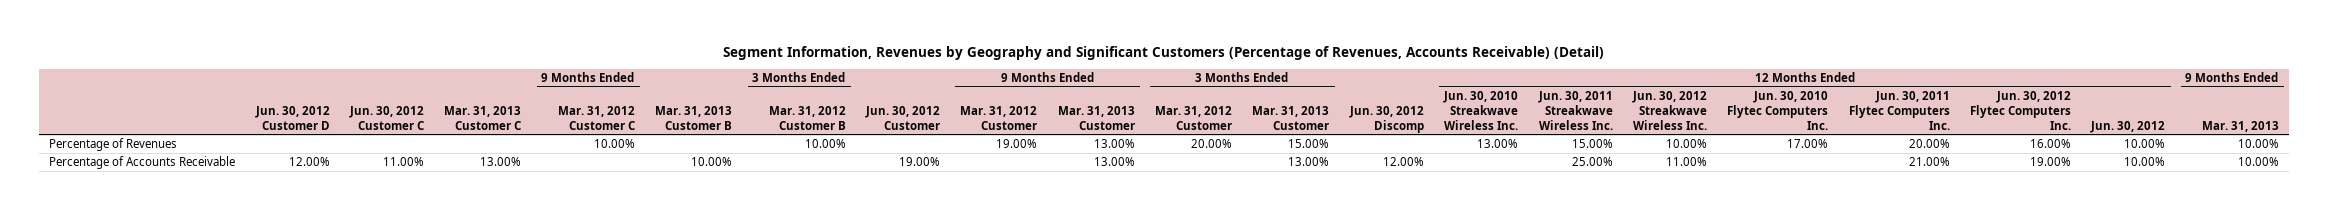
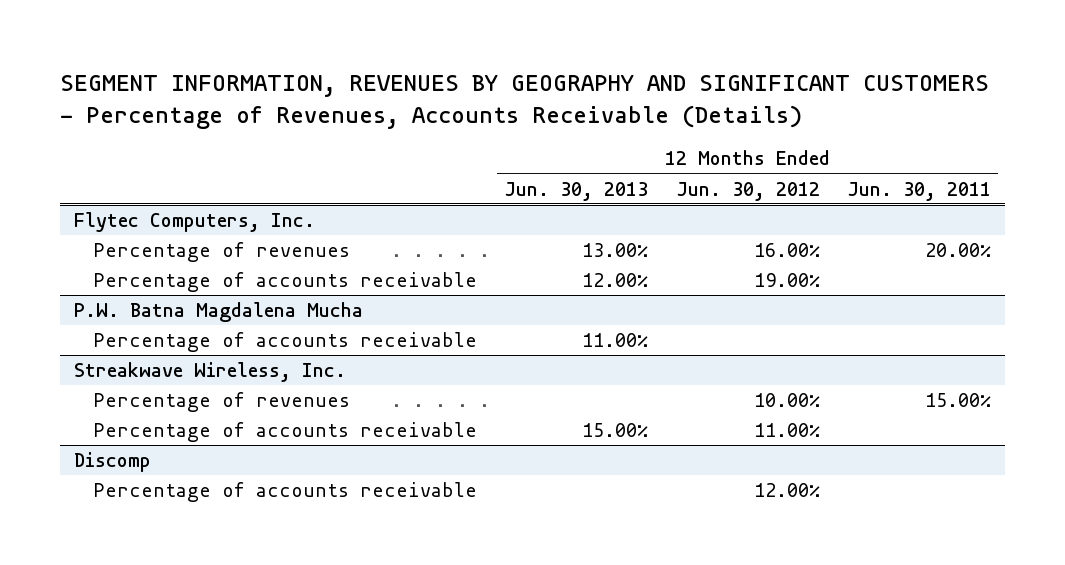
- Segment Information, Revenues by Geography and Significant Customers (Percentage of Revenues, Accounts Receivable) (Detail)
+ SEGMENT INFORMATION, REVENUES BY GEOGRAPHY AND SIGNIFICANT CUSTOMERS - Percentage of Revenues, Accounts Receivable (Details)
- | Jun. 30, 2012 Customer D | Jun. 30, 2012 Customer C | Mar. 31, 2013 Customer C | 9 Months Ended Mar. 31, 2012 Customer C | Mar. 31, 2013 Customer B | 3 Months Ended Mar. 31, 2012 Customer B | Jun. 30, 2012 Customer | 9 Months Ended Mar. 31, 2012 Customer | 9 Months Ended Mar. 31, 2013 Customer | 3 Months Ended Mar. 31, 2012 Customer | 3 Months Ended Mar. 31, 2013 Customer | Jun. 30, 2012 Discomp | 12 Months Ended Jun. 30, 2010 Streakwave Wireless Inc. | 12 Months Ended Jun. 30, 2011 Streakwave Wireless Inc. | 12 Months Ended Jun. 30, 2012 Streakwave Wireless Inc. | 12 Months Ended Jun. 30, 2010 Flytec Computers Inc. | 12 Months Ended Jun. 30, 2011 Flytec Computers Inc. | 12 Months Ended Jun. 30, 2012 Flytec Computers Inc. | 12 Months Ended Jun. 30, 2012 | 9 Months Ended Mar. 31, 2013
+ | 12 Months Ended Jun. 30, 2013 | 12 Months Ended Jun. 30, 2012 | 12 Months Ended Jun. 30, 2011
- Percentage of Revenues | | | | 10.00% | | 10.00% | | 19.00% | 13.00% | 20.00% | 15.00% | | 13.00% | 15.00% | 10.00% | 17.00% | 20.00% | 16.00% | 10.00% | 10.00%
- Percentage of Accounts Receivable | 12.00% | 11.00% | 13.00% | | 10.00% | | 19.00% | | 13.00% | | 13.00% | 12.00% | | 25.00% | 11.00% | | 21.00% | 19.00% | 10.00% | 10.00%
+ Flytec Computers, Inc.
+ Percentage of revenues | 13.00% | 16.00% | 20.00%
+ Percentage of accounts receivable | 12.00% | 19.00% |
+ P.W. Batna Magdalena Mucha
+ Percentage of accounts receivable | 11.00% | |
+ Streakwave Wireless, Inc.
+ Percentage of revenues | | 10.00% | 15.00%
+ Percentage of accounts receivable | 15.00% | 11.00% |
+ Discomp
+ Percentage of accounts receivable | | 12.00% |

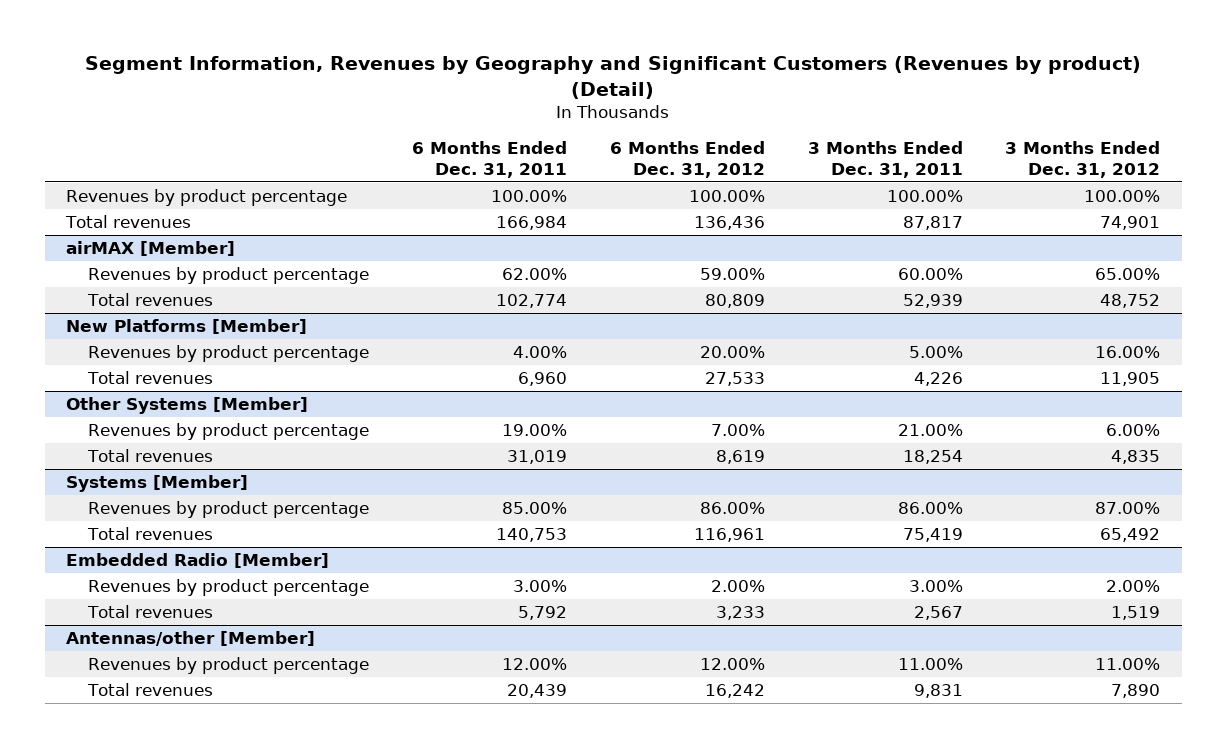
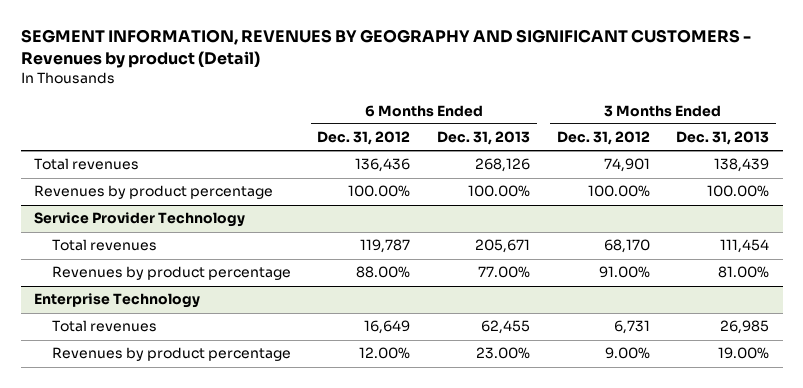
- Segment Information, Revenues by Geography and Significant Customers (Revenues by product) (Detail)
+ SEGMENT INFORMATION, REVENUES BY GEOGRAPHY AND SIGNIFICANT CUSTOMERS - Revenues by product (Detail)
- | 6 Months Ended Dec. 31, 2011 | 6 Months Ended Dec. 31, 2012 | 3 Months Ended Dec. 31, 2011 | 3 Months Ended Dec. 31, 2012
+ | 6 Months Ended Dec. 31, 2012 | 6 Months Ended Dec. 31, 2013 | 3 Months Ended Dec. 31, 2012 | 3 Months Ended Dec. 31, 2013
- airMAX [Member]
- Revenues by product percentage | 62.00% | 59.00% | 60.00% | 65.00%
- Total revenues | 102,774 | 80,809 | 52,939 | 48,752
- New Platforms [Member]
- Revenues by product percentage | 4.00% | 20.00% | 5.00% | 16.00%
- Total revenues | 6,960 | 27,533 | 4,226 | 11,905
- Other Systems [Member]
- Revenues by product percentage | 19.00% | 7.00% | 21.00% | 6.00%
- Total revenues | 31,019 | 8,619 | 18,254 | 4,835
- Systems [Member]
- Revenues by product percentage | 85.00% | 86.00% | 86.00% | 87.00%
- Total revenues | 140,753 | 116,961 | 75,419 | 65,492
- Embedded Radio [Member]
- Revenues by product percentage | 3.00% | 2.00% | 3.00% | 2.00%
- Total revenues | 5,792 | 3,233 | 2,567 | 1,519
- Antennas/other [Member]
- Revenues by product percentage | 12.00% | 12.00% | 11.00% | 11.00%
- Total revenues | 20,439 | 16,242 | 9,831 | 7,890
moved down: Revenues by product percentage | 100.00% | 100.00% | 100.00% | 100.00%
+ Service Provider Technology
+ Total revenues | 119,787 | 205,671 | 68,170 | 111,454
+ Revenues by product percentage | 88.00% | 77.00% | 91.00% | 81.00%
+ Enterprise Technology
+ Total revenues | 16,649 | 62,455 | 6,731 | 26,985
+ Revenues by product percentage | 12.00% | 23.00% | 9.00% | 19.00%

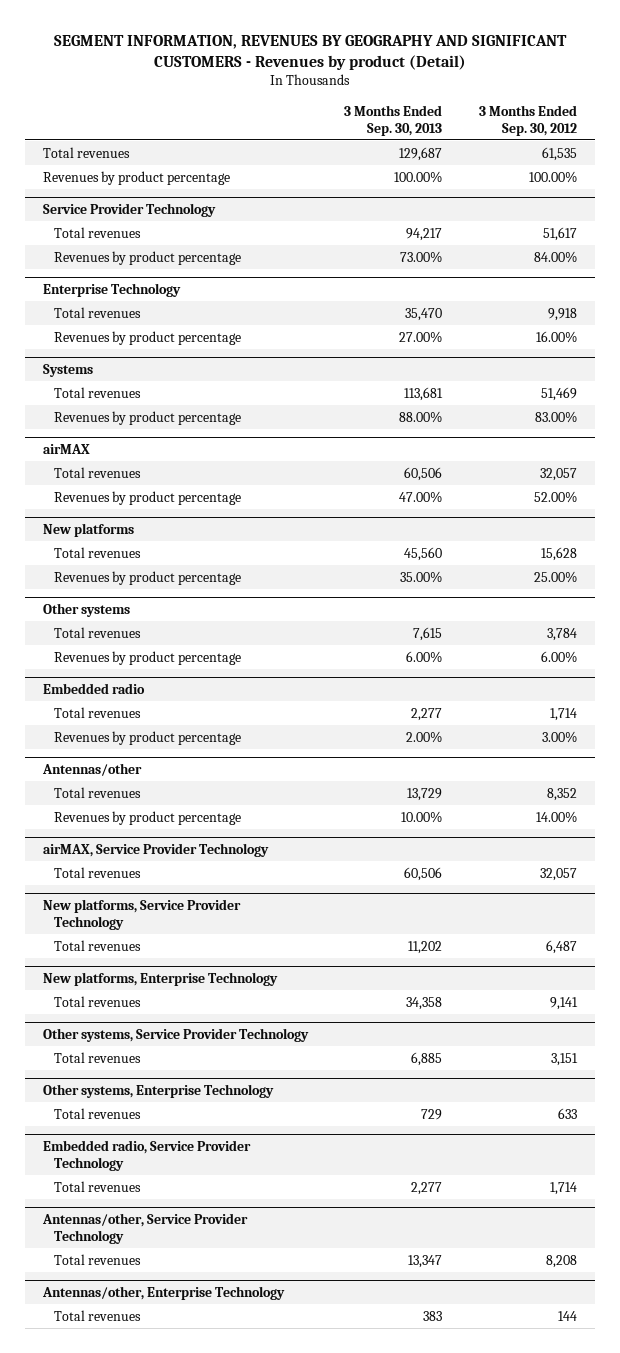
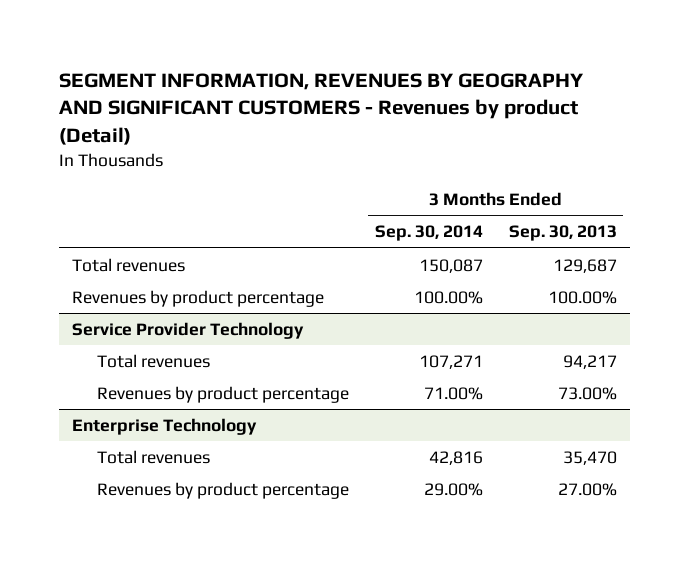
- | 3 Months Ended Sep. 30, 2013 | 3 Months Ended Sep. 30, 2012
+ | 3 Months Ended Sep. 30, 2014 | 3 Months Ended Sep. 30, 2013
- Systems
- Total revenues | 113,681 | 51,469
- Revenues by product percentage | 88.00% | 83.00%
- airMAX
- Total revenues | 60,506 | 32,057
- Revenues by product percentage | 47.00% | 52.00%
- New platforms
- Total revenues | 45,560 | 15,628
- Revenues by product percentage | 35.00% | 25.00%
- Other systems
- Total revenues | 7,615 | 3,784
- Revenues by product percentage | 6.00% | 6.00%
- Embedded radio
- Total revenues | 2,277 | 1,714
- Revenues by product percentage | 2.00% | 3.00%
- Antennas/other
- Total revenues | 13,729 | 8,352
- Revenues by product percentage | 10.00% | 14.00%
- airMAX, Service Provider Technology
- Total revenues | 60,506 | 32,057
- New platforms, Service Provider Technology
- Total revenues | 11,202 | 6,487
- New platforms, Enterprise Technology
- Total revenues | 34,358 | 9,141
- Other systems, Service Provider Technology
- Total revenues | 6,885 | 3,151
- Other systems, Enterprise Technology
- Total revenues | 729 | 633
- Embedded radio, Service Provider Technology
- Total revenues | 2,277 | 1,714
- Antennas/other, Service Provider Technology
- Total revenues | 13,347 | 8,208
- Antennas/other, Enterprise Technology
- Total revenues | 383 | 144

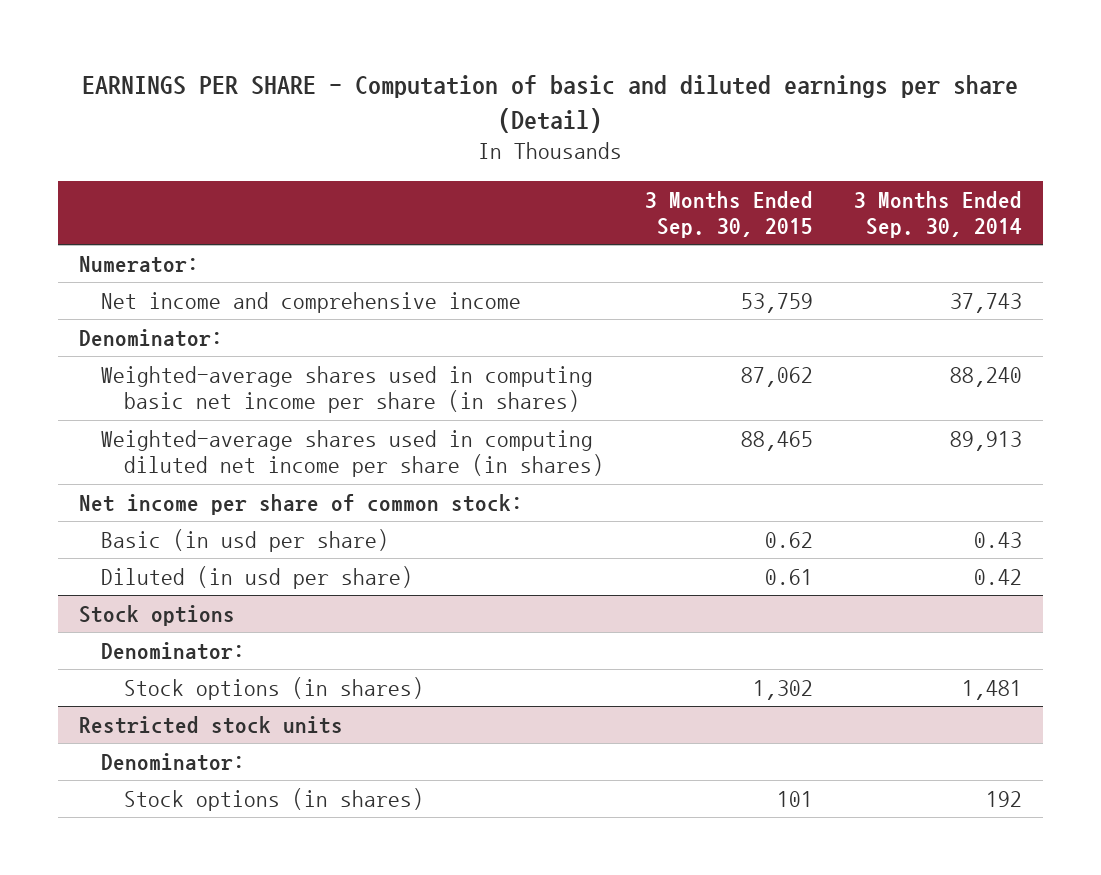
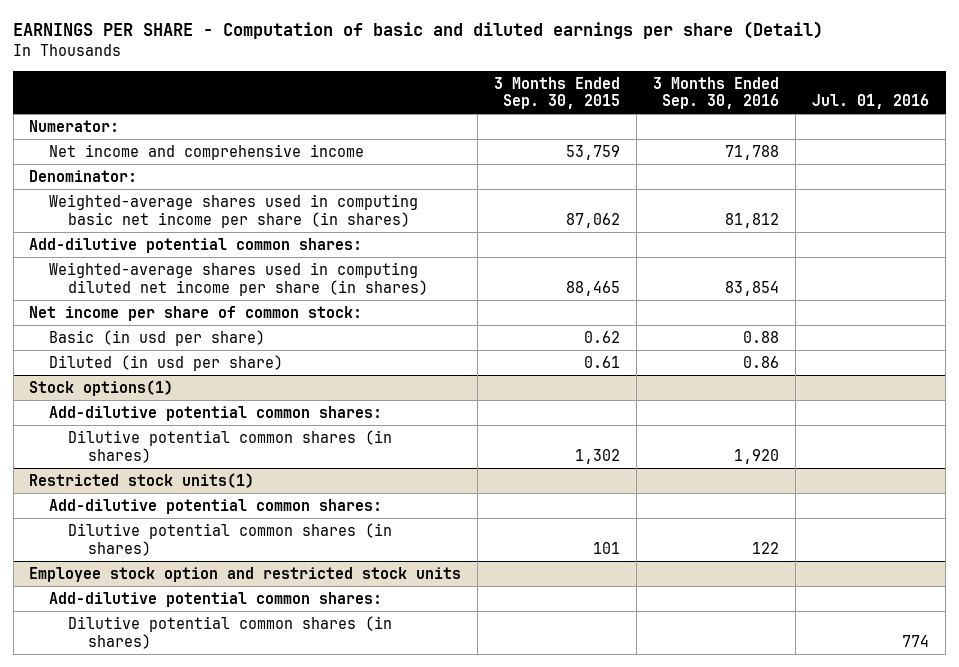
- | 3 Months Ended Sep. 30, 2015 | 3 Months Ended Sep. 30, 2014
+ | 3 Months Ended Sep. 30, 2015 | 3 Months Ended Sep. 30, 2016 | Jul. 01, 2016
+ Add-dilutive potential common shares:
- Stock options
- Denominator:
- Stock options (in shares) | 1,302 | 1,481
- Restricted stock units
- Denominator:
- Stock options (in shares) | 101 | 192
+ Stock options(1)
+ Add-dilutive potential common shares:
+ Dilutive potential common shares (in shares) | 1,302 | 1,920 |
+ Restricted stock units(1)
+ Add-dilutive potential common shares:
+ Dilutive potential common shares (in shares) | 101 | 122 |
+ Employee stock option and restricted stock units
+ Add-dilutive potential common shares:
+ Dilutive potential common shares (in shares) | | | 774

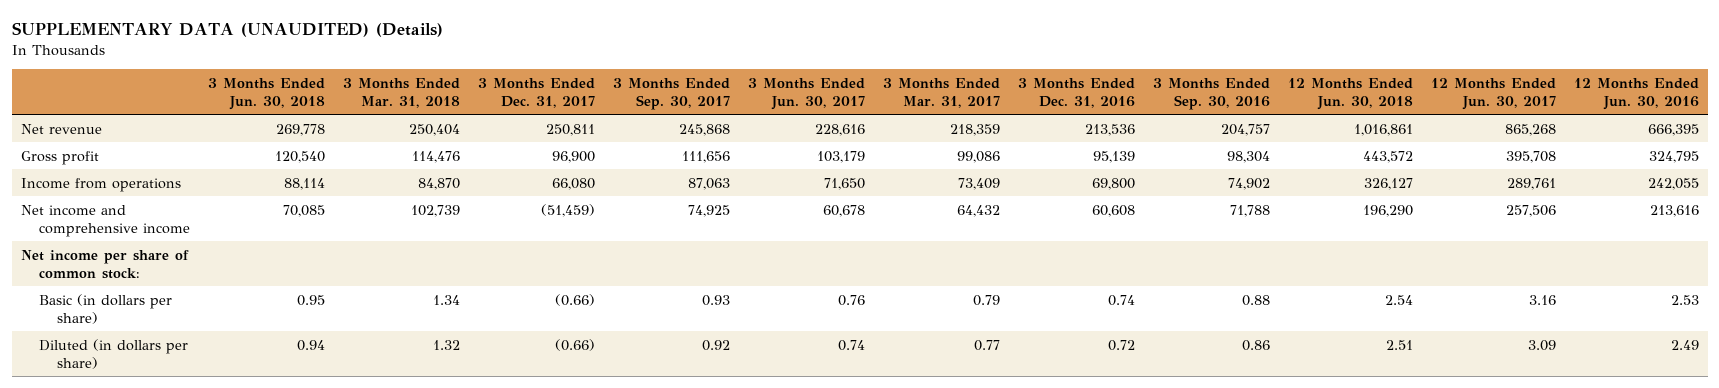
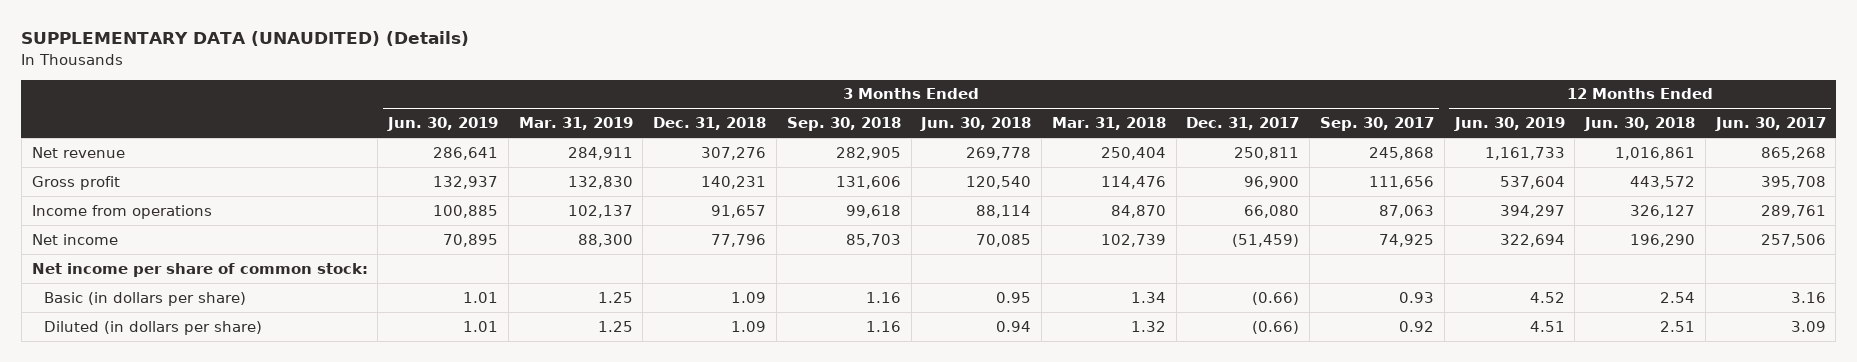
- | 3 Months Ended Jun. 30, 2018 | 3 Months Ended Mar. 31, 2018 | 3 Months Ended Dec. 31, 2017 | 3 Months Ended Sep. 30, 2017 | 3 Months Ended Jun. 30, 2017 | 3 Months Ended Mar. 31, 2017 | 3 Months Ended Dec. 31, 2016 | 3 Months Ended Sep. 30, 2016 | 12 Months Ended Jun. 30, 2018 | 12 Months Ended Jun. 30, 2017 | 12 Months Ended Jun. 30, 2016
+ | 3 Months Ended Jun. 30, 2019 | 3 Months Ended Mar. 31, 2019 | 3 Months Ended Dec. 31, 2018 | 3 Months Ended Sep. 30, 2018 | 3 Months Ended Jun. 30, 2018 | 3 Months Ended Mar. 31, 2018 | 3 Months Ended Dec. 31, 2017 | 3 Months Ended Sep. 30, 2017 | 12 Months Ended Jun. 30, 2019 | 12 Months Ended Jun. 30, 2018 | 12 Months Ended Jun. 30, 2017
- Net income and comprehensive income | 70,085 | 102,739 | (51,459) | 74,925 | 60,678 | 64,432 | 60,608 | 71,788 | 196,290 | 257,506 | 213,616
+ Net income | 70,895 | 88,300 | 77,796 | 85,703 | 70,085 | 102,739 | (51,459) | 74,925 | 322,694 | 196,290 | 257,506

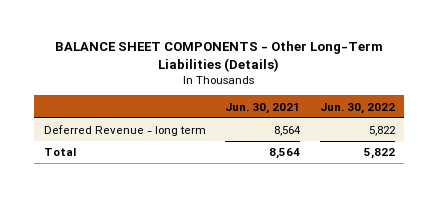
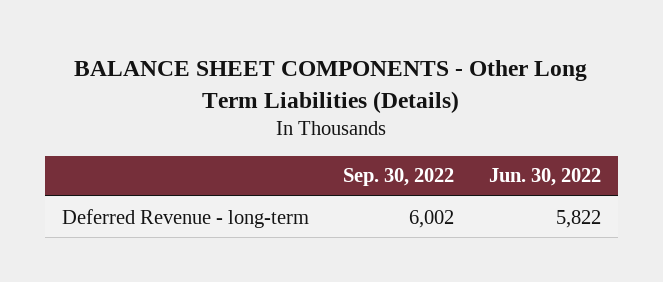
- BALANCE SHEET COMPONENTS - Other Long-Term Liabilities (Details)
+ BALANCE SHEET COMPONENTS - Other Long Term Liabilities (Details)
- | Jun. 30, 2021 | Jun. 30, 2022
+ | Sep. 30, 2022 | Jun. 30, 2022
- Deferred Revenue - long term | 8,564 | 5,822
- Total | 8,564 | 5,822
+ Deferred Revenue - long-term | 6,002 | 5,822

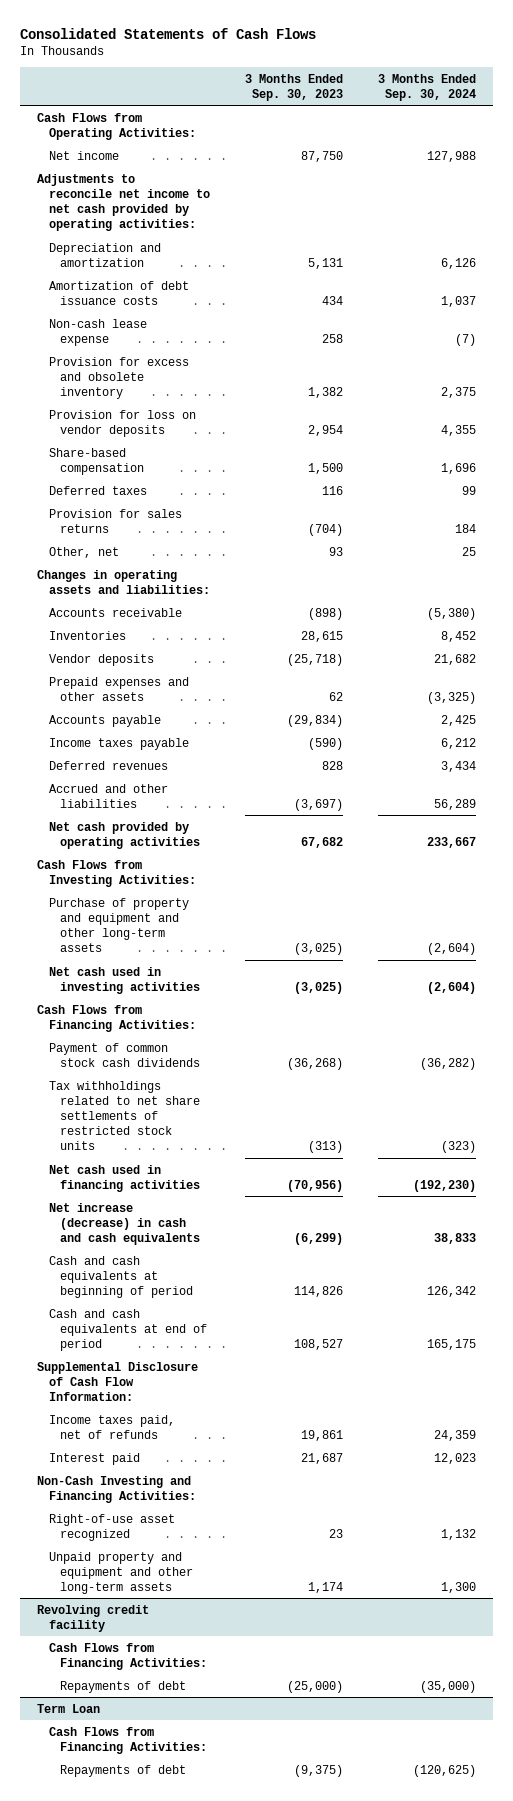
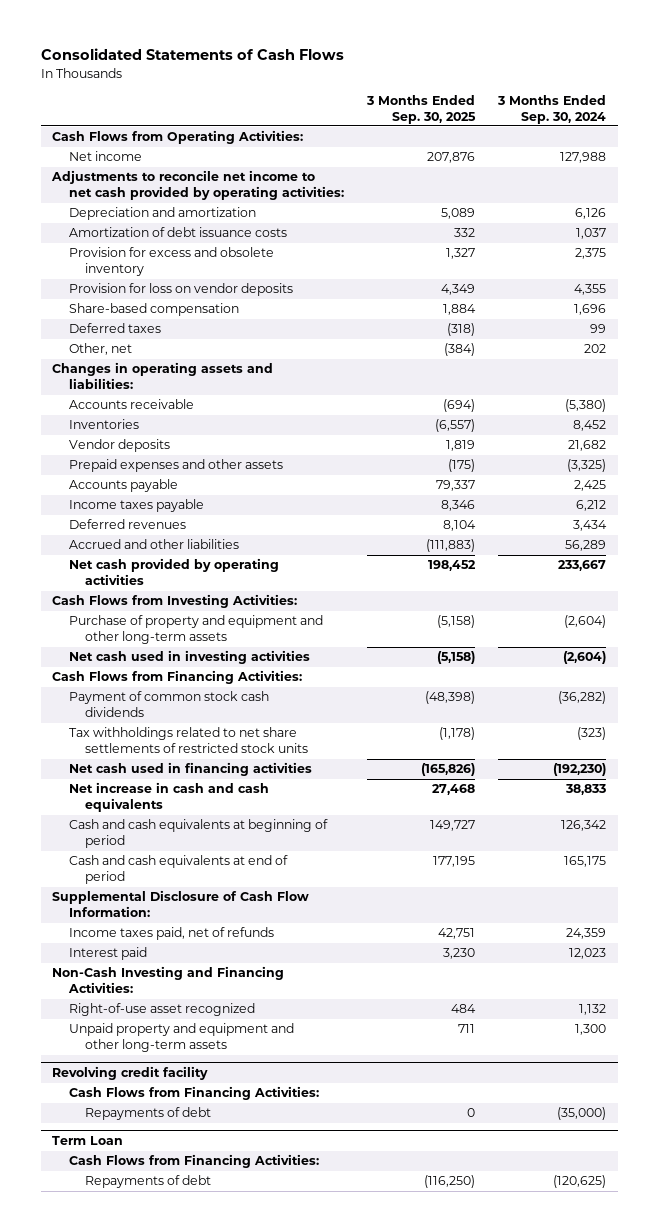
- | 3 Months Ended Sep. 30, 2023 | 3 Months Ended Sep. 30, 2024
+ | 3 Months Ended Sep. 30, 2025 | 3 Months Ended Sep. 30, 2024
- Non-cash lease expense | 258 | (7)
- Provision for sales returns | (704) | 184
- Other, net | 93 | 25
+ Other, net | (384) | 202
- Net increase (decrease) in cash and cash equivalents | (6,299) | 38,833
+ Net increase in cash and cash equivalents | 27,468 | 38,833

